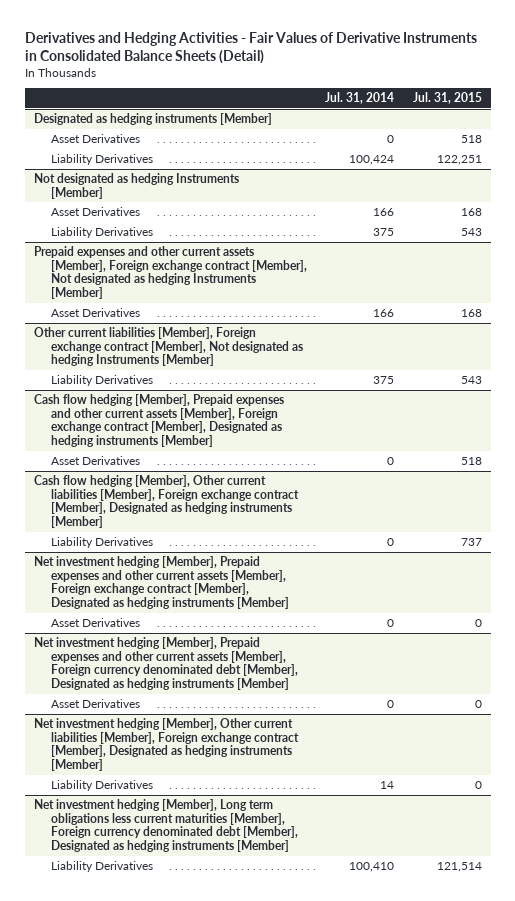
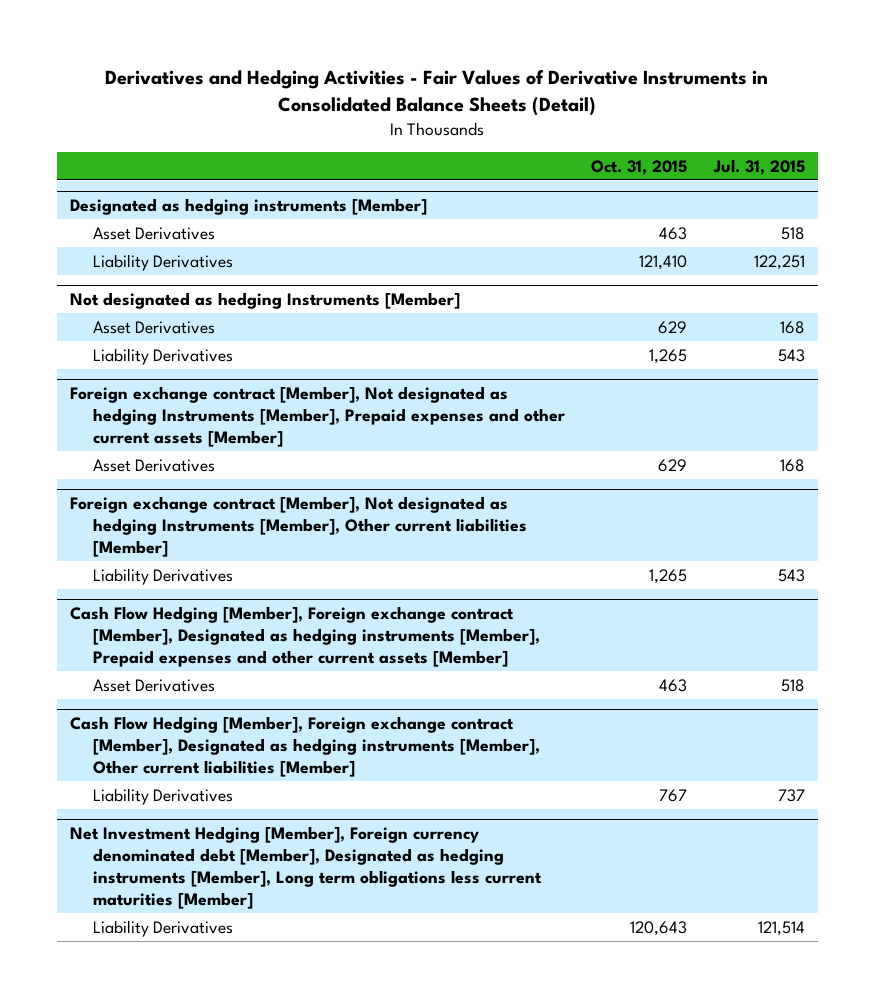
- | Jul. 31, 2014 | Jul. 31, 2015
+ | Oct. 31, 2015 | Jul. 31, 2015
- Prepaid expenses and other current assets [Member], Foreign exchange contract [Member], Not designated as hedging Instruments [Member]
+ Foreign exchange contract [Member], Not designated as hedging Instruments [Member], Prepaid expenses and other current assets [Member]
- Other current liabilities [Member], Foreign exchange contract [Member], Not designated as hedging Instruments [Member]
+ Foreign exchange contract [Member], Not designated as hedging Instruments [Member], Other current liabilities [Member]
- Cash flow hedging [Member], Prepaid expenses and other current assets [Member], Foreign exchange contract [Member], Designated as hedging instruments [Member]
+ Cash Flow Hedging [Member], Foreign exchange contract [Member], Designated as hedging instruments [Member], Prepaid expenses and other current assets [Member]
- Cash flow hedging [Member], Other current liabilities [Member], Foreign exchange contract [Member], Designated as hedging instruments [Member]
+ Cash Flow Hedging [Member], Foreign exchange contract [Member], Designated as hedging instruments [Member], Other current liabilities [Member]
- Net investment hedging [Member], Prepaid expenses and other current assets [Member], Foreign exchange contract [Member], Designated as hedging instruments [Member]
- Asset Derivatives | 0 | 0
- Net investment hedging [Member], Prepaid expenses and other current assets [Member], Foreign currency denominated debt [Member], Designated as hedging instruments [Member]
- Asset Derivatives | 0 | 0
- Net investment hedging [Member], Other current liabilities [Member], Foreign exchange contract [Member], Designated as hedging instruments [Member]
- Liability Derivatives | 14 | 0
- Net investment hedging [Member], Long term obligations less current maturities [Member], Foreign currency denominated debt [Member], Designated as hedging instruments [Member]
+ Net Investment Hedging [Member], Foreign currency denominated debt [Member], Designated as hedging instruments [Member], Long term obligations less current maturities [Member]

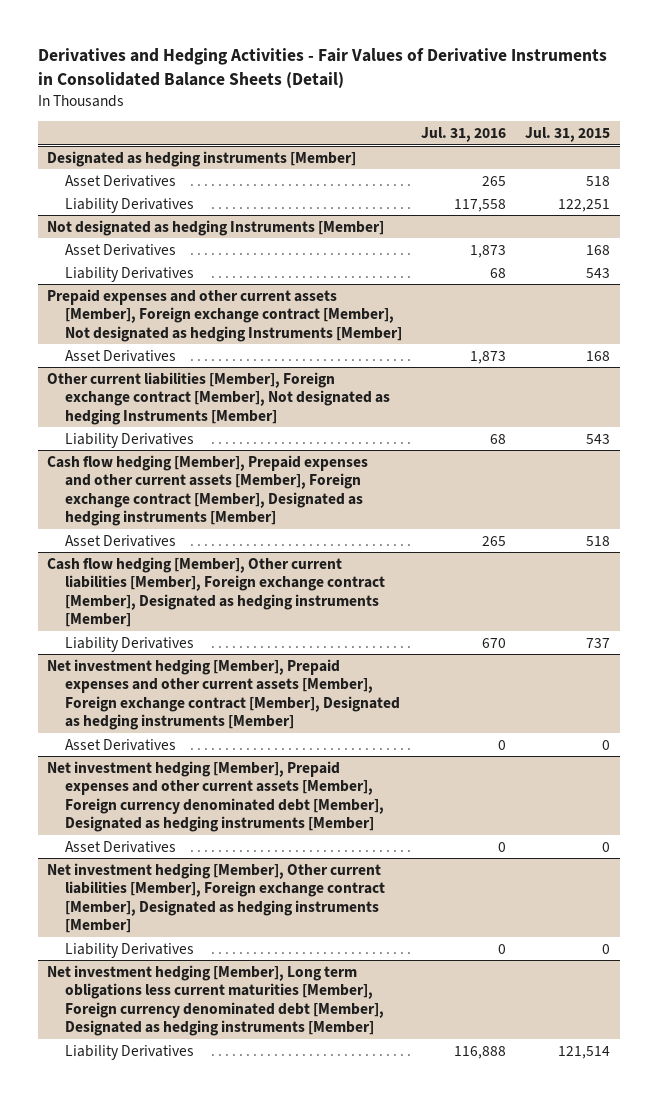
- | Oct. 31, 2015 | Jul. 31, 2015
+ | Jul. 31, 2016 | Jul. 31, 2015
- Foreign exchange contract [Member], Not designated as hedging Instruments [Member], Prepaid expenses and other current assets [Member]
+ Prepaid expenses and other current assets [Member], Foreign exchange contract [Member], Not designated as hedging Instruments [Member]
- Foreign exchange contract [Member], Not designated as hedging Instruments [Member], Other current liabilities [Member]
+ Other current liabilities [Member], Foreign exchange contract [Member], Not designated as hedging Instruments [Member]
- Cash Flow Hedging [Member], Foreign exchange contract [Member], Designated as hedging instruments [Member], Prepaid expenses and other current assets [Member]
+ Cash flow hedging [Member], Prepaid expenses and other current assets [Member], Foreign exchange contract [Member], Designated as hedging instruments [Member]
- Cash Flow Hedging [Member], Foreign exchange contract [Member], Designated as hedging instruments [Member], Other current liabilities [Member]
+ Cash flow hedging [Member], Other current liabilities [Member], Foreign exchange contract [Member], Designated as hedging instruments [Member]
- Net Investment Hedging [Member], Foreign currency denominated debt [Member], Designated as hedging instruments [Member], Long term obligations less current maturities [Member]
+ Net investment hedging [Member], Prepaid expenses and other current assets [Member], Foreign exchange contract [Member], Designated as hedging instruments [Member]
+ Asset Derivatives | 0 | 0
+ Net investment hedging [Member], Prepaid expenses and other current assets [Member], Foreign currency denominated debt [Member], Designated as hedging instruments [Member]
+ Asset Derivatives | 0 | 0
+ Net investment hedging [Member], Other current liabilities [Member], Foreign exchange contract [Member], Designated as hedging instruments [Member]
+ Liability Derivatives | 0 | 0
+ Net investment hedging [Member], Long term obligations less current maturities [Member], Foreign currency denominated debt [Member], Designated as hedging instruments [Member]

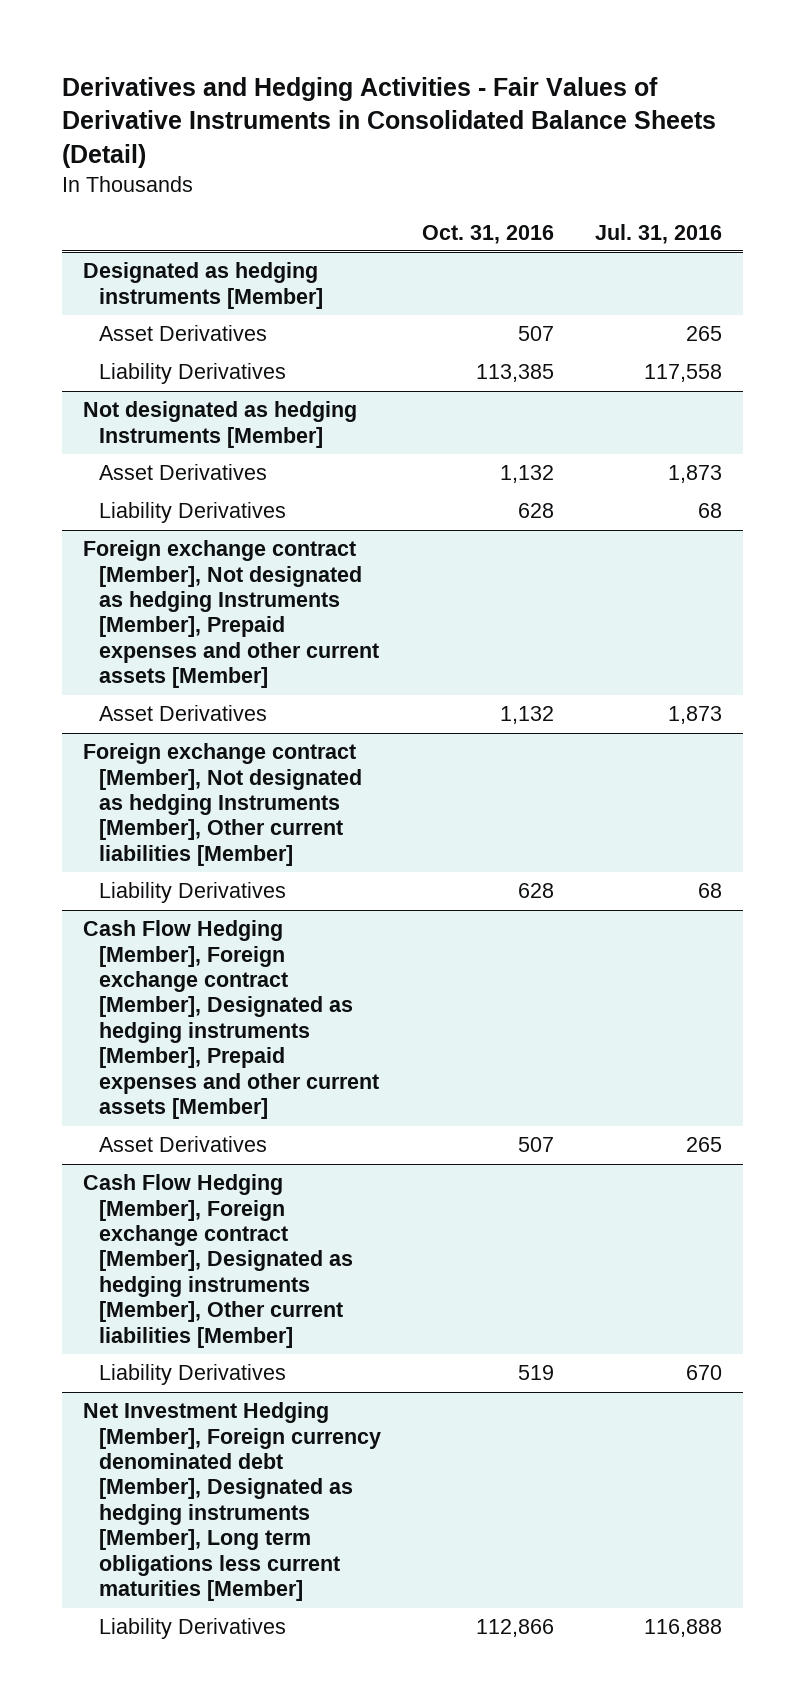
- | Jul. 31, 2016 | Jul. 31, 2015
+ | Oct. 31, 2016 | Jul. 31, 2016
- Prepaid expenses and other current assets [Member], Foreign exchange contract [Member], Not designated as hedging Instruments [Member]
+ Foreign exchange contract [Member], Not designated as hedging Instruments [Member], Prepaid expenses and other current assets [Member]
- Other current liabilities [Member], Foreign exchange contract [Member], Not designated as hedging Instruments [Member]
+ Foreign exchange contract [Member], Not designated as hedging Instruments [Member], Other current liabilities [Member]
- Cash flow hedging [Member], Prepaid expenses and other current assets [Member], Foreign exchange contract [Member], Designated as hedging instruments [Member]
+ Cash Flow Hedging [Member], Foreign exchange contract [Member], Designated as hedging instruments [Member], Prepaid expenses and other current assets [Member]
- Cash flow hedging [Member], Other current liabilities [Member], Foreign exchange contract [Member], Designated as hedging instruments [Member]
+ Cash Flow Hedging [Member], Foreign exchange contract [Member], Designated as hedging instruments [Member], Other current liabilities [Member]
- Net investment hedging [Member], Prepaid expenses and other current assets [Member], Foreign exchange contract [Member], Designated as hedging instruments [Member]
- Asset Derivatives | 0 | 0
- Net investment hedging [Member], Prepaid expenses and other current assets [Member], Foreign currency denominated debt [Member], Designated as hedging instruments [Member]
- Asset Derivatives | 0 | 0
- Net investment hedging [Member], Other current liabilities [Member], Foreign exchange contract [Member], Designated as hedging instruments [Member]
- Liability Derivatives | 0 | 0
- Net investment hedging [Member], Long term obligations less current maturities [Member], Foreign currency denominated debt [Member], Designated as hedging instruments [Member]
+ Net Investment Hedging [Member], Foreign currency denominated debt [Member], Designated as hedging instruments [Member], Long term obligations less current maturities [Member]

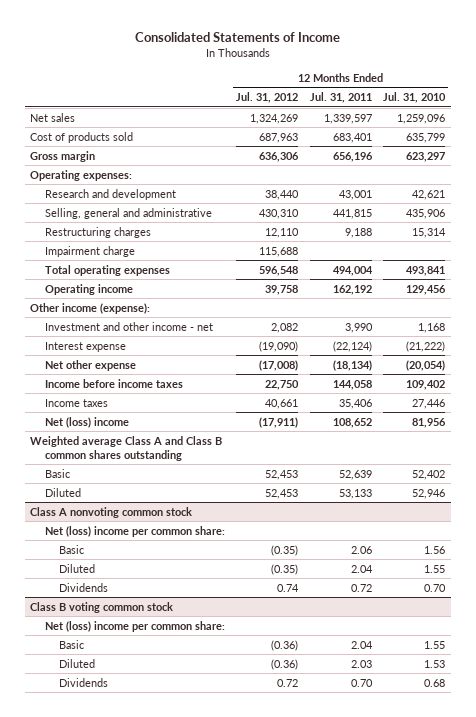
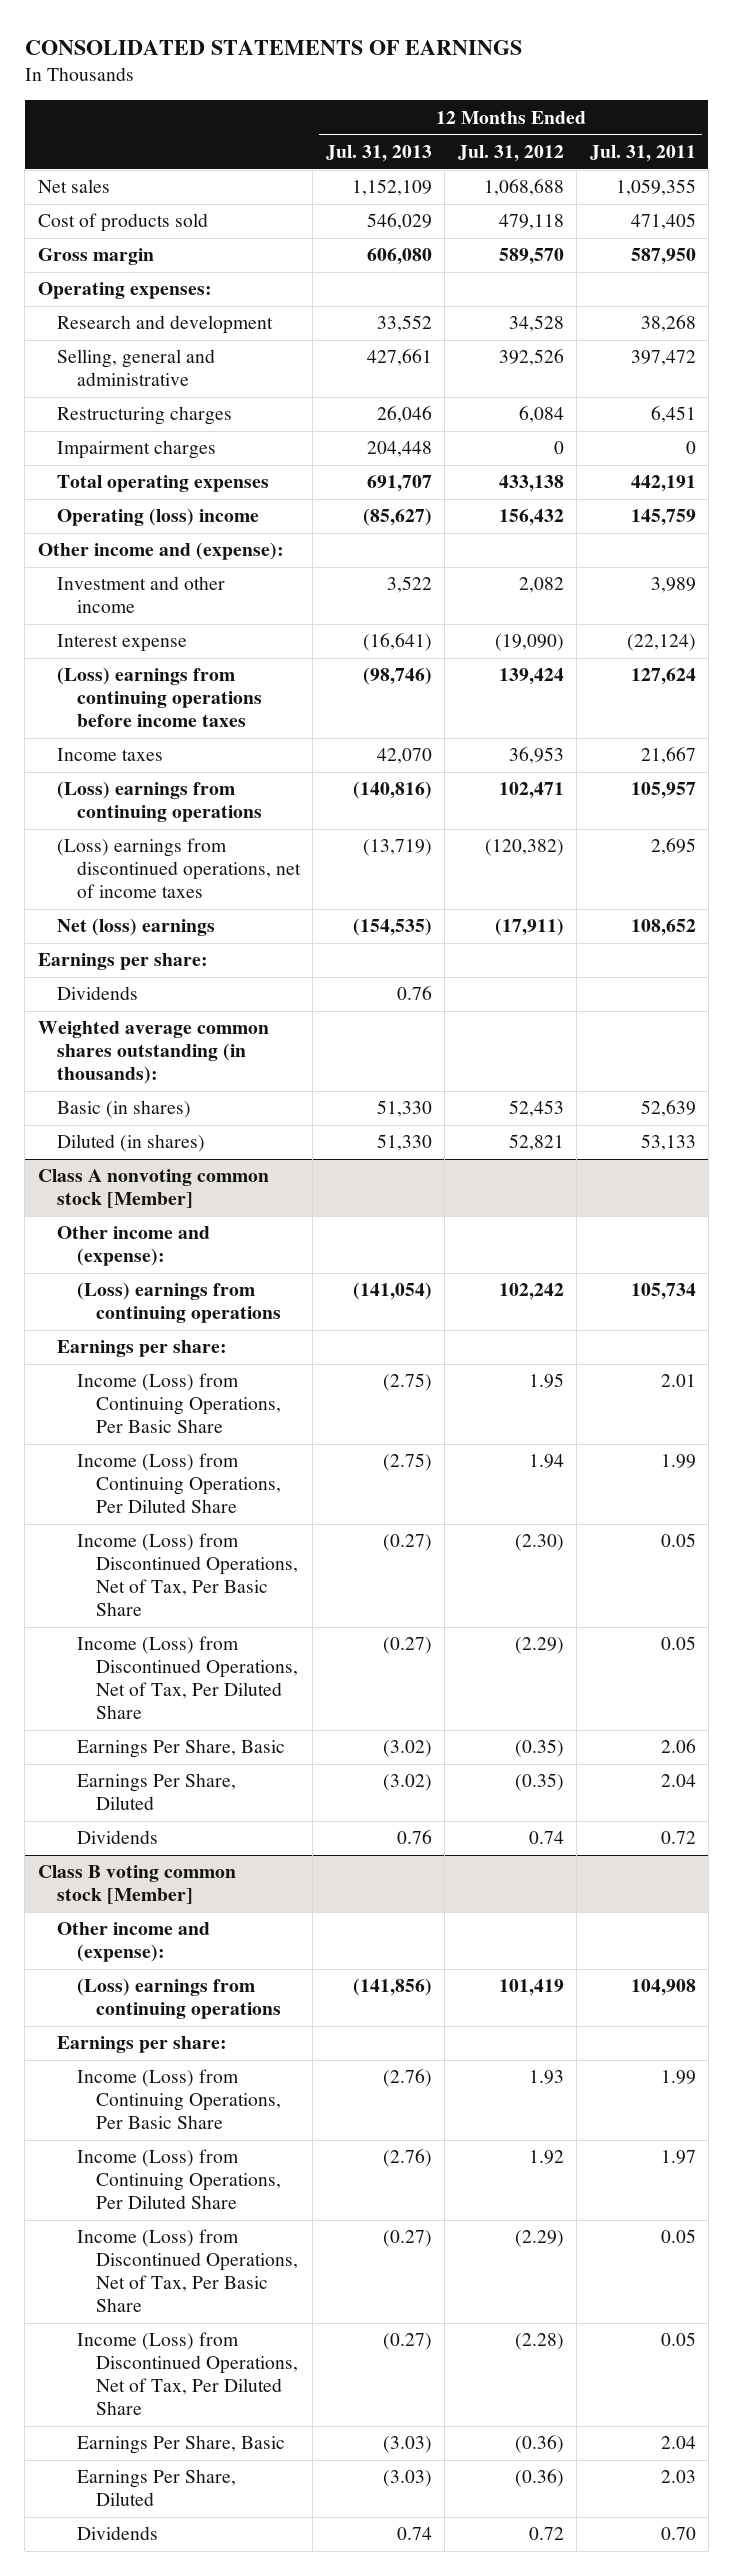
- Consolidated Statements of Income
+ CONSOLIDATED STATEMENTS OF EARNINGS
- | 12 Months Ended Jul. 31, 2012 | 12 Months Ended Jul. 31, 2011 | 12 Months Ended Jul. 31, 2010
+ | 12 Months Ended Jul. 31, 2013 | 12 Months Ended Jul. 31, 2012 | 12 Months Ended Jul. 31, 2011
- Net sales | 1,324,269 | 1,339,597 | 1,259,096
- Cost of products sold | 687,963 | 683,401 | 635,799
- Gross margin | 636,306 | 656,196 | 623,297
+ Net sales | 1,152,109 | 1,068,688 | 1,059,355
+ Cost of products sold | 546,029 | 479,118 | 471,405
+ Gross margin | 606,080 | 589,570 | 587,950
- Research and development | 38,440 | 43,001 | 42,621
- Selling, general and administrative | 430,310 | 441,815 | 435,906
- Restructuring charges | 12,110 | 9,188 | 15,314
- Impairment charge | 115,688 | |
- Total operating expenses | 596,548 | 494,004 | 493,841
- Operating income | 39,758 | 162,192 | 129,456
- Other income (expense):
- Investment and other income - net | 2,082 | 3,990 | 1,168
+ Research and development | 33,552 | 34,528 | 38,268
+ Selling, general and administrative | 427,661 | 392,526 | 397,472
+ Restructuring charges | 26,046 | 6,084 | 6,451
+ Impairment charges | 204,448 | 0 | 0
+ Total operating expenses | 691,707 | 433,138 | 442,191
+ Operating (loss) income | (85,627) | 156,432 | 145,759
+ Other income and (expense):
+ Investment and other income | 3,522 | 2,082 | 3,989
- Net other expense | (17,008) | (18,134) | (20,054)
- Income before income taxes | 22,750 | 144,058 | 109,402
- Income taxes | 40,661 | 35,406 | 27,446
- Net (loss) income | (17,911) | 108,652 | 81,956
- Weighted average Class A and Class B common shares outstanding
- Basic | 52,453 | 52,639 | 52,402
- Diluted | 52,453 | 53,133 | 52,946
- Class A nonvoting common stock
- Net (loss) income per common share:
- Basic | (0.35) | 2.06 | 1.56
- Diluted | (0.35) | 2.04 | 1.55
+ (Loss) earnings from continuing operations before income taxes | (98,746) | 139,424 | 127,624
+ Income taxes | 42,070 | 36,953 | 21,667
+ (Loss) earnings from continuing operations | (140,816) | 102,471 | 105,957
+ (Loss) earnings from discontinued operations, net of income taxes | (13,719) | (120,382) | 2,695
+ Net (loss) earnings | (154,535) | (17,911) | 108,652
+ Earnings per share:
+ Dividends | 0.76 | |
+ Weighted average common shares outstanding (in thousands):
+ Basic (in shares) | 51,330 | 52,453 | 52,639
+ Diluted (in shares) | 51,330 | 52,821 | 53,133
+ Class A nonvoting common stock [Member]
+ Other income and (expense):
+ (Loss) earnings from continuing operations | (141,054) | 102,242 | 105,734
+ Earnings per share:
+ Income (Loss) from Continuing Operations, Per Basic Share | (2.75) | 1.95 | 2.01
+ Income (Loss) from Continuing Operations, Per Diluted Share | (2.75) | 1.94 | 1.99
+ Income (Loss) from Discontinued Operations, Net of Tax, Per Basic Share | (0.27) | (2.30) | 0.05
+ Income (Loss) from Discontinued Operations, Net of Tax, Per Diluted Share | (0.27) | (2.29) | 0.05
+ Earnings Per Share, Basic | (3.02) | (0.35) | 2.06
+ Earnings Per Share, Diluted | (3.02) | (0.35) | 2.04
- Class B voting common stock
- Net (loss) income per common share:
- Basic | (0.36) | 2.04 | 1.55
- Diluted | (0.36) | 2.03 | 1.53
+ Class B voting common stock [Member]
+ Other income and (expense):
+ (Loss) earnings from continuing operations | (141,856) | 101,419 | 104,908
+ Earnings per share:
+ Income (Loss) from Continuing Operations, Per Basic Share | (2.76) | 1.93 | 1.99
+ Income (Loss) from Continuing Operations, Per Diluted Share | (2.76) | 1.92 | 1.97
+ Income (Loss) from Discontinued Operations, Net of Tax, Per Basic Share | (0.27) | (2.29) | 0.05
+ Income (Loss) from Discontinued Operations, Net of Tax, Per Diluted Share | (0.27) | (2.28) | 0.05
+ Earnings Per Share, Basic | (3.03) | (0.36) | 2.04
+ Earnings Per Share, Diluted | (3.03) | (0.36) | 2.03

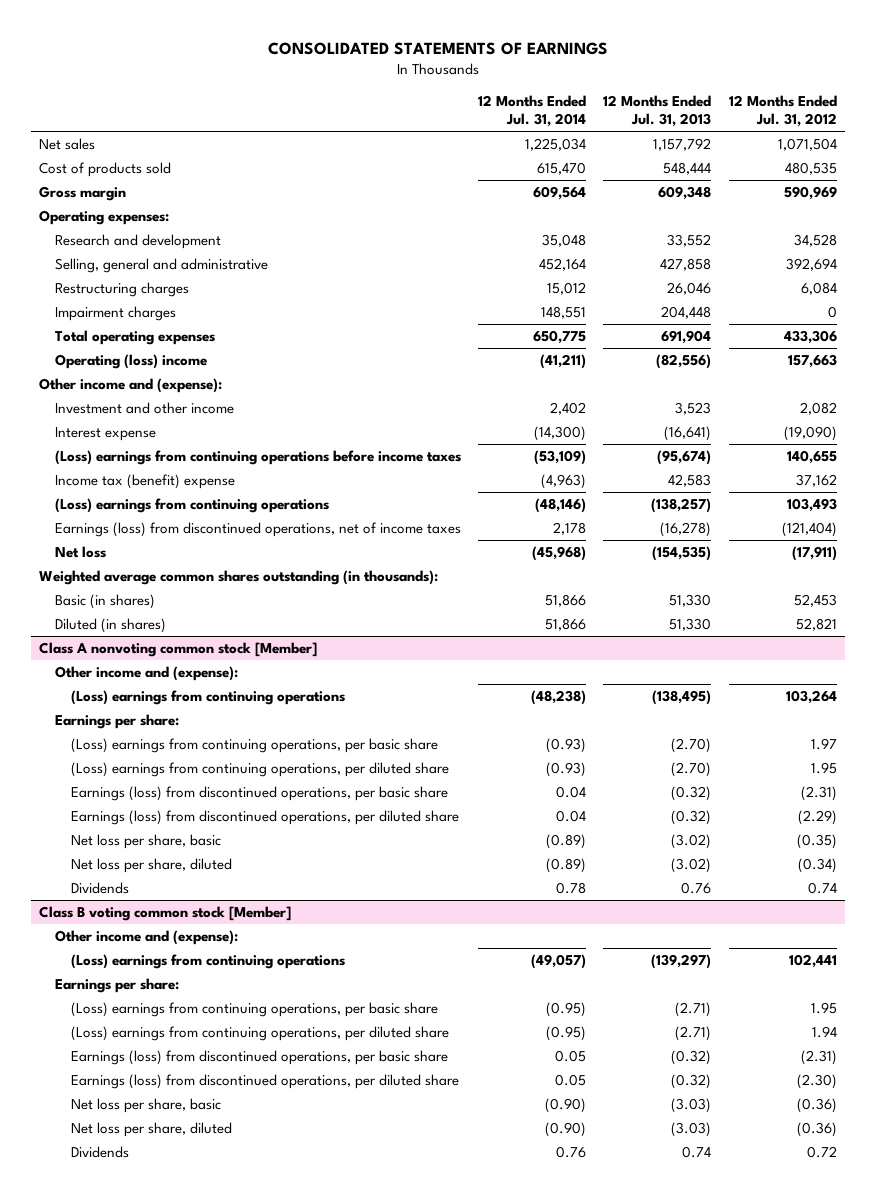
- | 12 Months Ended Jul. 31, 2013 | 12 Months Ended Jul. 31, 2012 | 12 Months Ended Jul. 31, 2011
+ | 12 Months Ended Jul. 31, 2014 | 12 Months Ended Jul. 31, 2013 | 12 Months Ended Jul. 31, 2012
- Net sales | 1,152,109 | 1,068,688 | 1,059,355
- Cost of products sold | 546,029 | 479,118 | 471,405
- Gross margin | 606,080 | 589,570 | 587,950
+ Net sales | 1,225,034 | 1,157,792 | 1,071,504
+ Cost of products sold | 615,470 | 548,444 | 480,535
+ Gross margin | 609,564 | 609,348 | 590,969
- Selling, general and administrative | 427,661 | 392,526 | 397,472
+ Selling, general and administrative | 452,164 | 427,858 | 392,694
- Total operating expenses | 691,707 | 433,138 | 442,191
- Operating (loss) income | (85,627) | 156,432 | 145,759
+ Total operating expenses | 650,775 | 691,904 | 433,306
+ Operating (loss) income | (41,211) | (82,556) | 157,663
- Investment and other income | 3,522 | 2,082 | 3,989
+ Investment and other income | 2,402 | 3,523 | 2,082
- (Loss) earnings from continuing operations before income taxes | (98,746) | 139,424 | 127,624
- Income taxes | 42,070 | 36,953 | 21,667
- (Loss) earnings from continuing operations | (140,816) | 102,471 | 105,957
- (Loss) earnings from discontinued operations, net of income taxes | (13,719) | (120,382) | 2,695
- Net (loss) earnings | (154,535) | (17,911) | 108,652
- Earnings per share:
- Dividends | 0.76 | |
+ (Loss) earnings from continuing operations before income taxes | (53,109) | (95,674) | 140,655
+ Income tax (benefit) expense | (4,963) | 42,583 | 37,162
+ (Loss) earnings from continuing operations | (48,146) | (138,257) | 103,493
+ Earnings (loss) from discontinued operations, net of income taxes | 2,178 | (16,278) | (121,404)
+ Net loss | (45,968) | (154,535) | (17,911)
@ Class A nonvoting common stock [Member]
- (Loss) earnings from continuing operations | (141,054) | 102,242 | 105,734
+ (Loss) earnings from continuing operations | (48,238) | (138,495) | 103,264
- Income (Loss) from Continuing Operations, Per Basic Share | (2.75) | 1.95 | 2.01
- Income (Loss) from Continuing Operations, Per Diluted Share | (2.75) | 1.94 | 1.99
- Income (Loss) from Discontinued Operations, Net of Tax, Per Basic Share | (0.27) | (2.30) | 0.05
- Income (Loss) from Discontinued Operations, Net of Tax, Per Diluted Share | (0.27) | (2.29) | 0.05
- Earnings Per Share, Basic | (3.02) | (0.35) | 2.06
- Earnings Per Share, Diluted | (3.02) | (0.35) | 2.04
+ (Loss) earnings from continuing operations, per basic share | (0.93) | (2.70) | 1.97
+ (Loss) earnings from continuing operations, per diluted share | (0.93) | (2.70) | 1.95
+ Earnings (loss) from discontinued operations, per basic share | 0.04 | (0.32) | (2.31)
+ Earnings (loss) from discontinued operations, per diluted share | 0.04 | (0.32) | (2.29)
+ Net loss per share, basic | (0.89) | (3.02) | (0.35)
+ Net loss per share, diluted | (0.89) | (3.02) | (0.34)
@ Class B voting common stock [Member]
- (Loss) earnings from continuing operations | (141,856) | 101,419 | 104,908
+ (Loss) earnings from continuing operations | (49,057) | (139,297) | 102,441
- Income (Loss) from Continuing Operations, Per Basic Share | (2.76) | 1.93 | 1.99
- Income (Loss) from Continuing Operations, Per Diluted Share | (2.76) | 1.92 | 1.97
- Income (Loss) from Discontinued Operations, Net of Tax, Per Basic Share | (0.27) | (2.29) | 0.05
- Income (Loss) from Discontinued Operations, Net of Tax, Per Diluted Share | (0.27) | (2.28) | 0.05
- Earnings Per Share, Basic | (3.03) | (0.36) | 2.04
- Earnings Per Share, Diluted | (3.03) | (0.36) | 2.03
+ (Loss) earnings from continuing operations, per basic share | (0.95) | (2.71) | 1.95
+ (Loss) earnings from continuing operations, per diluted share | (0.95) | (2.71) | 1.94
+ Earnings (loss) from discontinued operations, per basic share | 0.05 | (0.32) | (2.31)
+ Earnings (loss) from discontinued operations, per diluted share | 0.05 | (0.32) | (2.30)
+ Net loss per share, basic | (0.90) | (3.03) | (0.36)
+ Net loss per share, diluted | (0.90) | (3.03) | (0.36)

